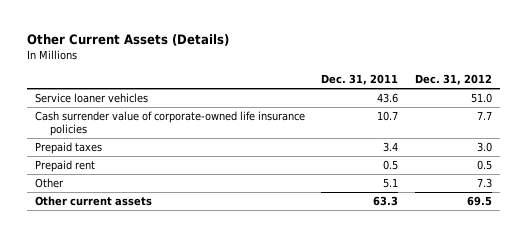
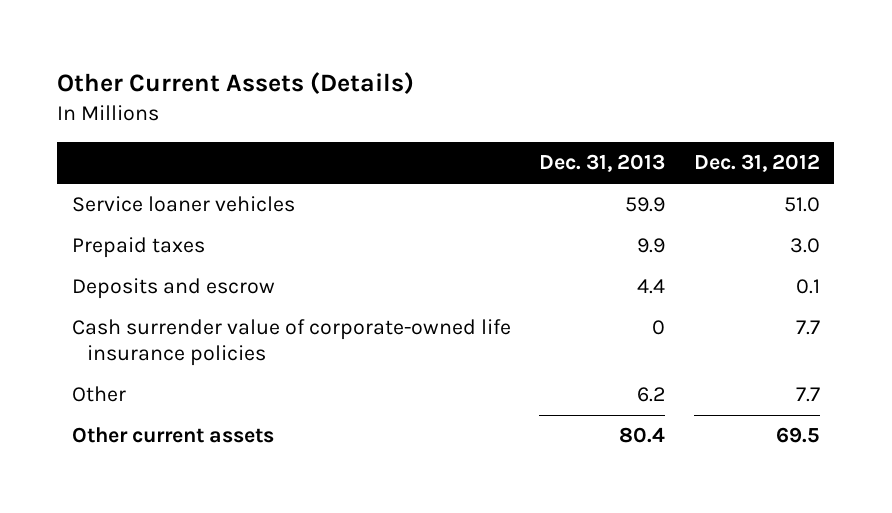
- | Dec. 31, 2011 | Dec. 31, 2012
+ | Dec. 31, 2013 | Dec. 31, 2012
- Prepaid rent | 0.5 | 0.5
- Other | 5.1 | 7.3
+ Deposits and escrow | 4.4 | 0.1
moved down: Cash surrender value of corporate-owned life insurance policies | 0 | 7.7
+ Other | 6.2 | 7.7

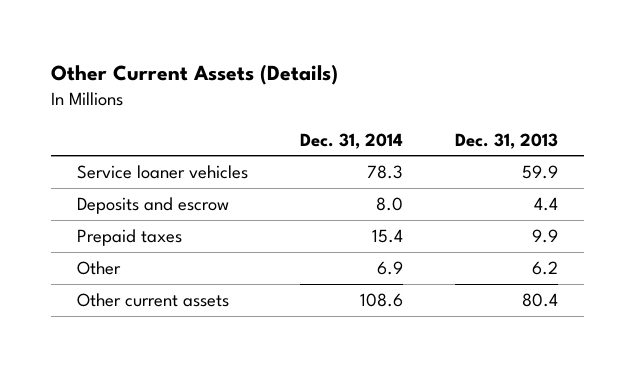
- | Dec. 31, 2013 | Dec. 31, 2012
+ | Dec. 31, 2014 | Dec. 31, 2013
- Cash surrender value of corporate-owned life insurance policies | 0 | 7.7
moved down: Prepaid taxes | 15.4 | 9.9

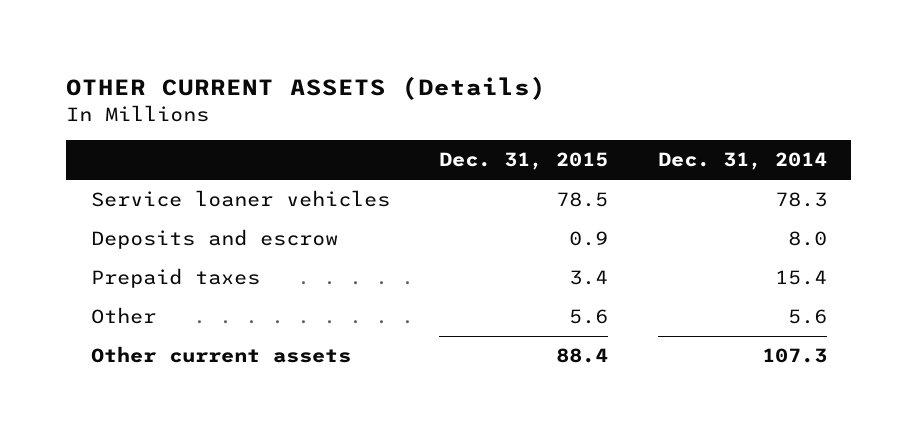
- Other Current Assets (Details)
+ OTHER CURRENT ASSETS (Details)
- | Dec. 31, 2014 | Dec. 31, 2013
+ | Dec. 31, 2015 | Dec. 31, 2014
- Other | 6.9 | 6.2
- Other current assets | 108.6 | 80.4
+ Other | 5.6 | 5.6
+ Other current assets | 88.4 | 107.3

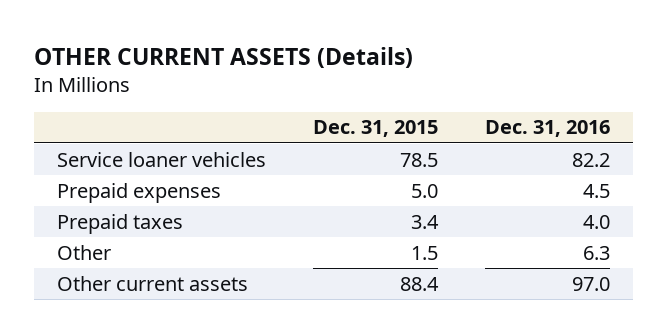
- | Dec. 31, 2015 | Dec. 31, 2014
+ | Dec. 31, 2015 | Dec. 31, 2016
- Deposits and escrow | 0.9 | 8.0
+ Prepaid expenses | 5.0 | 4.5
- Other | 5.6 | 5.6
+ Other | 1.5 | 6.3

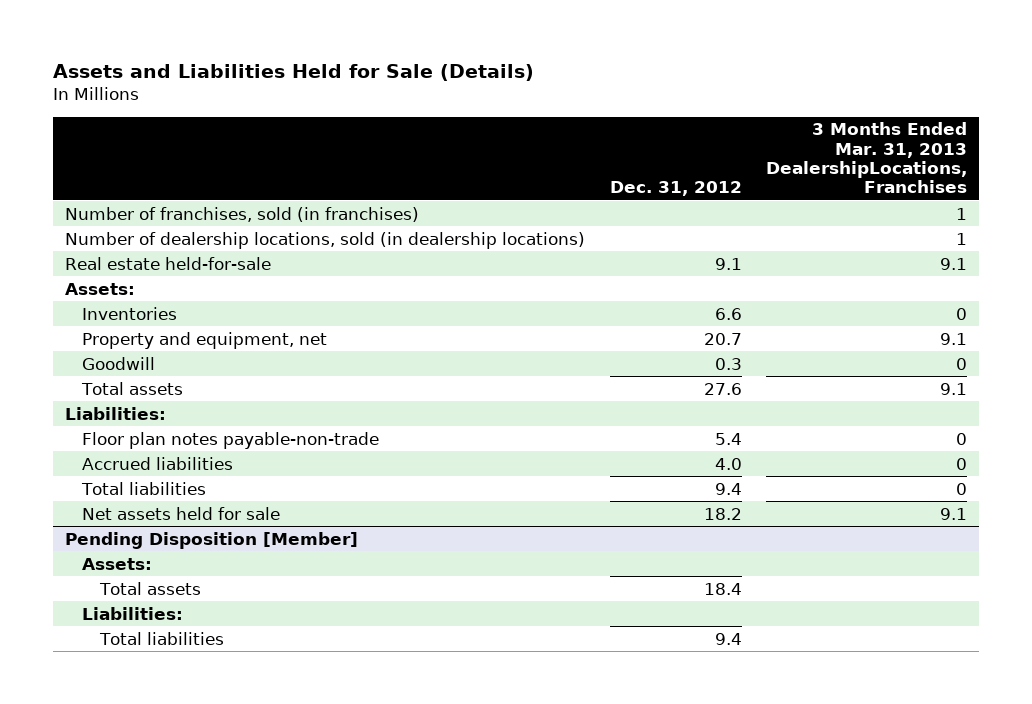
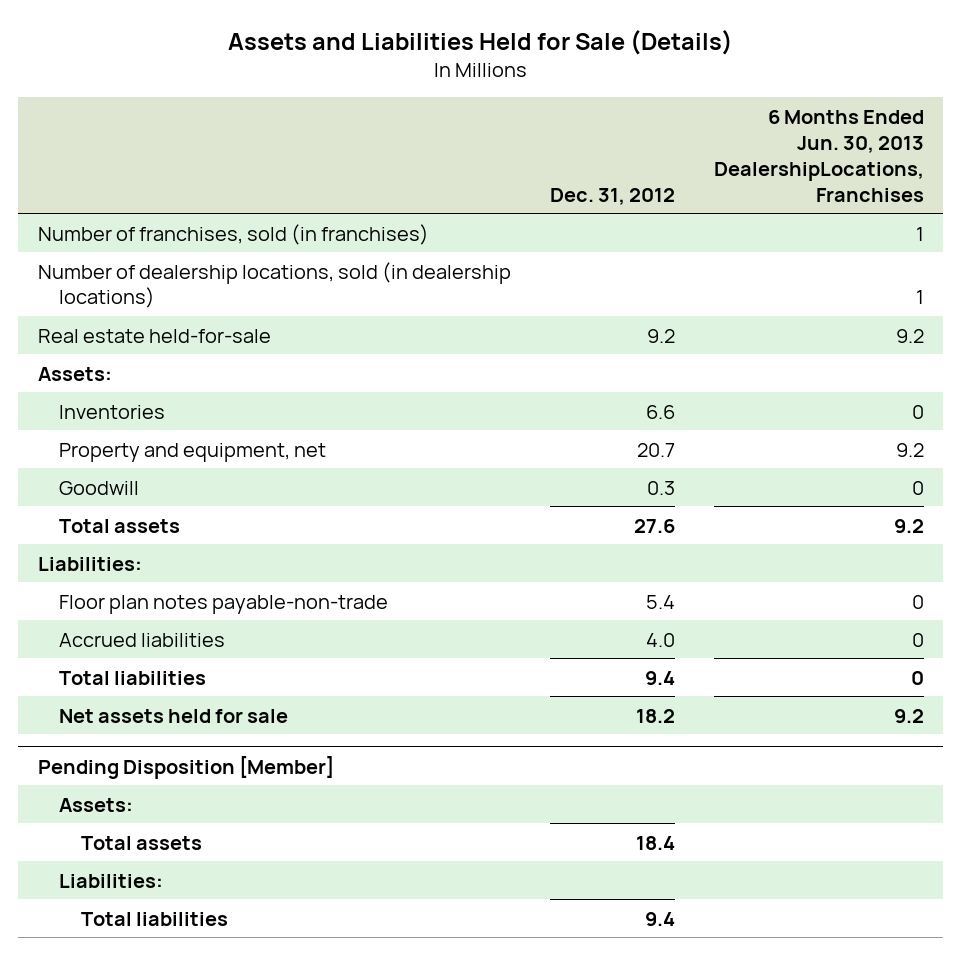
- | Dec. 31, 2012 | 3 Months Ended Mar. 31, 2013 DealershipLocations, Franchises
+ | Dec. 31, 2012 | 6 Months Ended Jun. 30, 2013 DealershipLocations, Franchises
- Real estate held-for-sale | 9.1 | 9.1
+ Real estate held-for-sale | 9.2 | 9.2

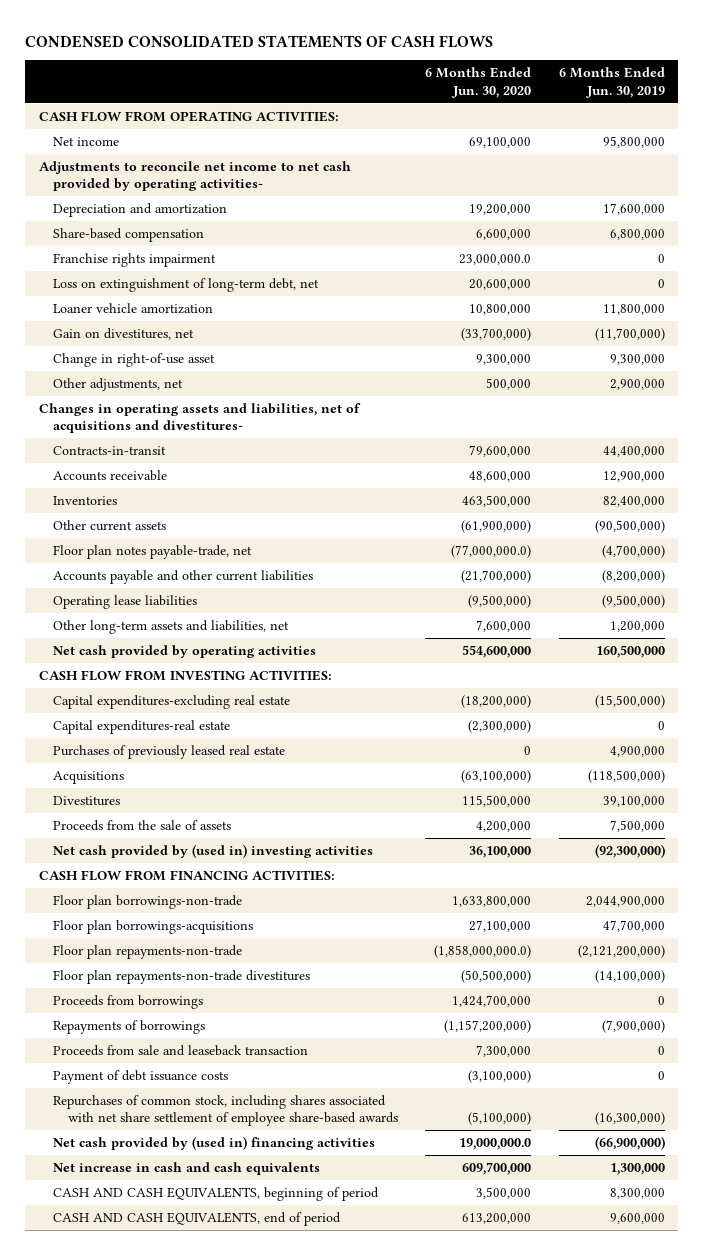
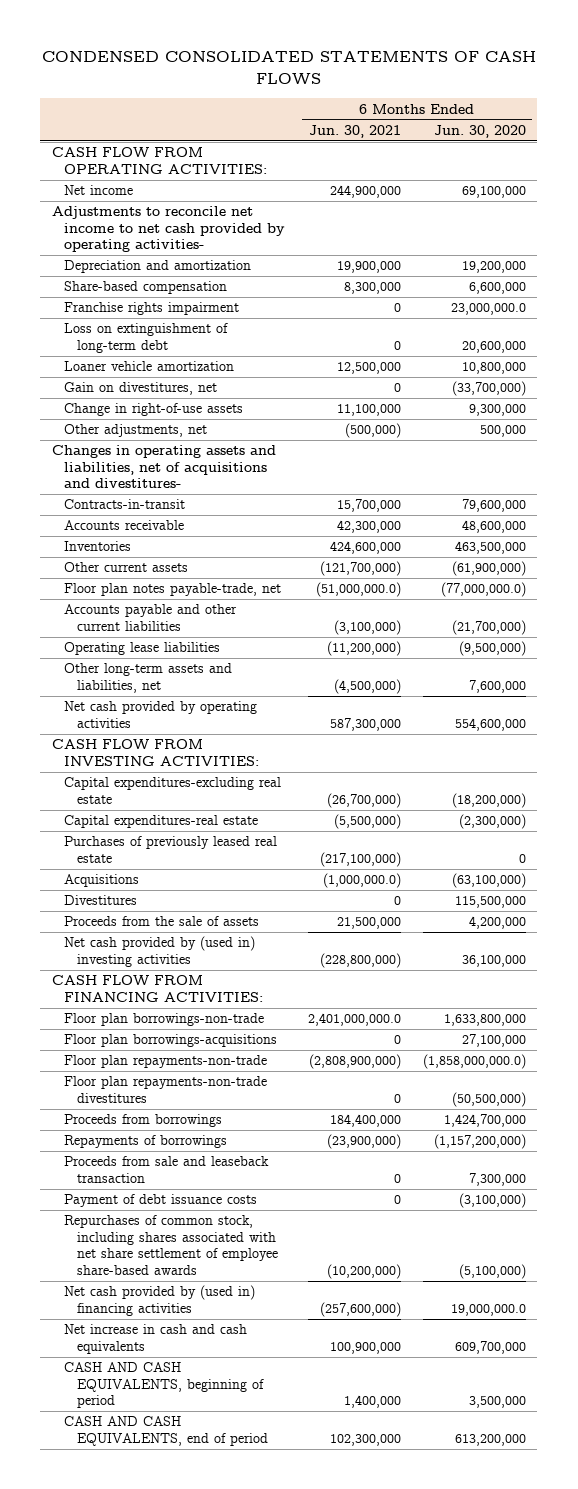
- | 6 Months Ended Jun. 30, 2020 | 6 Months Ended Jun. 30, 2019
+ | 6 Months Ended Jun. 30, 2021 | 6 Months Ended Jun. 30, 2020
- Loss on extinguishment of long-term debt, net | 20,600,000 | 0
+ Loss on extinguishment of long-term debt | 0 | 20,600,000
- Change in right-of-use asset | 9,300,000 | 9,300,000
+ Change in right-of-use assets | 11,100,000 | 9,300,000

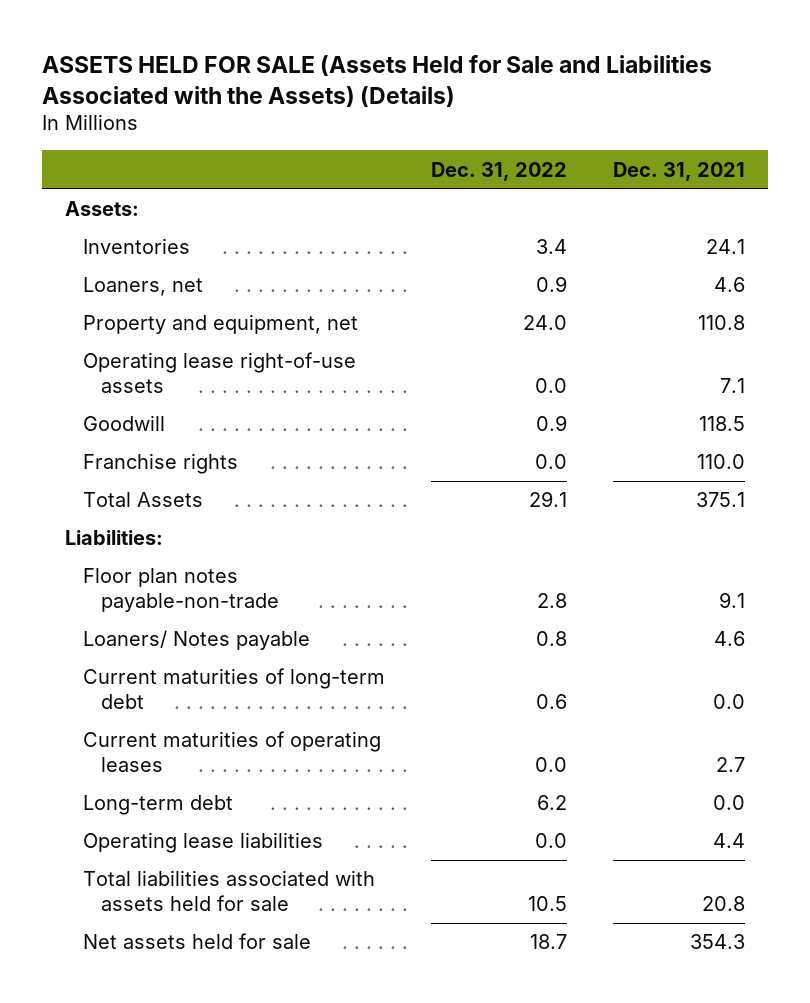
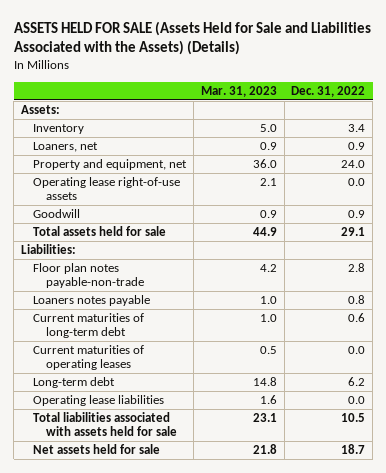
- | Dec. 31, 2022 | Dec. 31, 2021
+ | Mar. 31, 2023 | Dec. 31, 2022
- Inventories | 3.4 | 24.1
+ Inventory | 5.0 | 3.4
- Franchise rights | 0.0 | 110.0
- Total Assets | 29.1 | 375.1
+ Total assets held for sale | 44.9 | 29.1
- Loaners/ Notes payable | 0.8 | 4.6
+ Loaners notes payable | 1.0 | 0.8

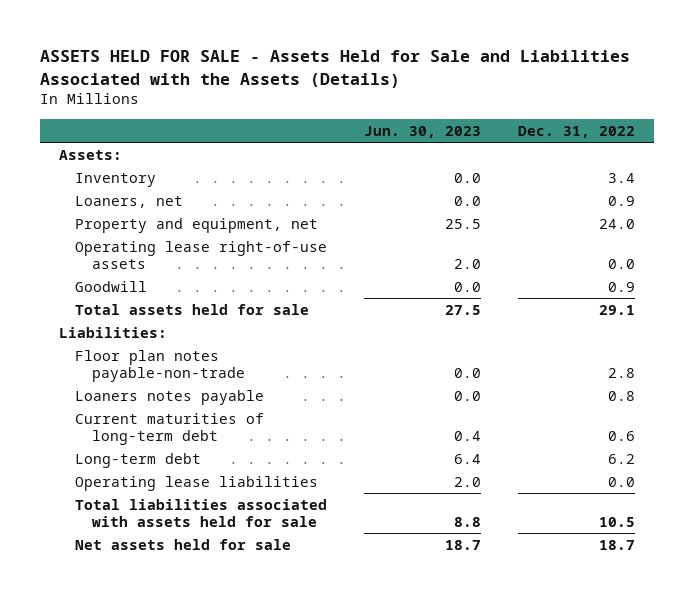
- ASSETS HELD FOR SALE (Assets Held for Sale and Liabilities Associated with the Assets) (Details)
+ ASSETS HELD FOR SALE - Assets Held for Sale and Liabilities Associated with the Assets (Details)
- | Mar. 31, 2023 | Dec. 31, 2022
+ | Jun. 30, 2023 | Dec. 31, 2022
- Current maturities of operating leases | 0.5 | 0.0

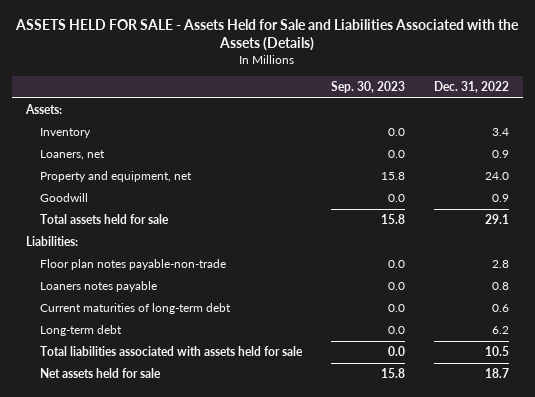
- | Jun. 30, 2023 | Dec. 31, 2022
+ | Sep. 30, 2023 | Dec. 31, 2022
- Operating lease right-of-use assets | 2.0 | 0.0
- Operating lease liabilities | 2.0 | 0.0

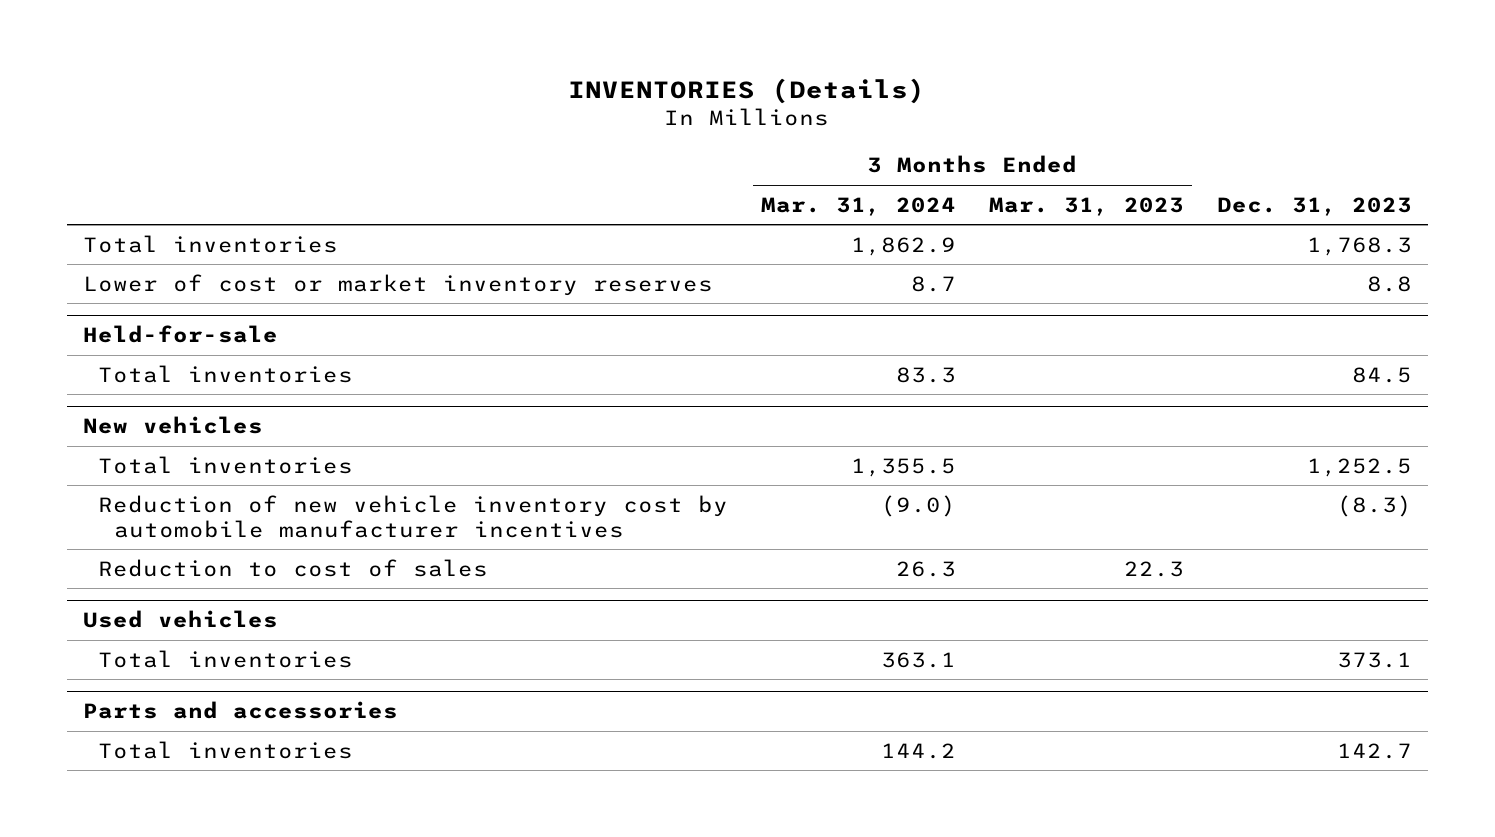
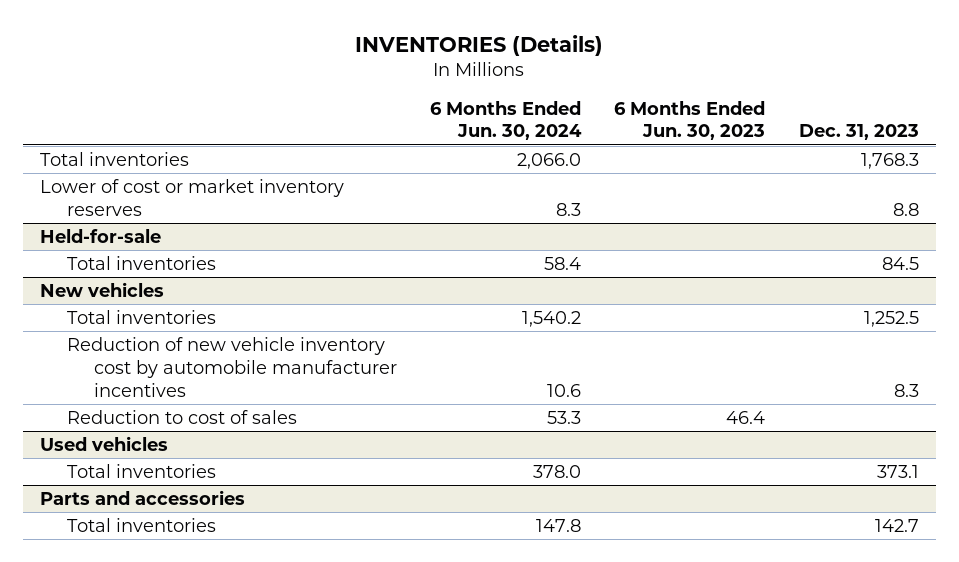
- | 3 Months Ended Mar. 31, 2024 | 3 Months Ended Mar. 31, 2023 | Dec. 31, 2023
+ | 6 Months Ended Jun. 30, 2024 | 6 Months Ended Jun. 30, 2023 | Dec. 31, 2023
@ New vehicles
- Reduction of new vehicle inventory cost by automobile manufacturer incentives | (9.0) | | (8.3)
+ Reduction of new vehicle inventory cost by automobile manufacturer incentives | 10.6 | | 8.3

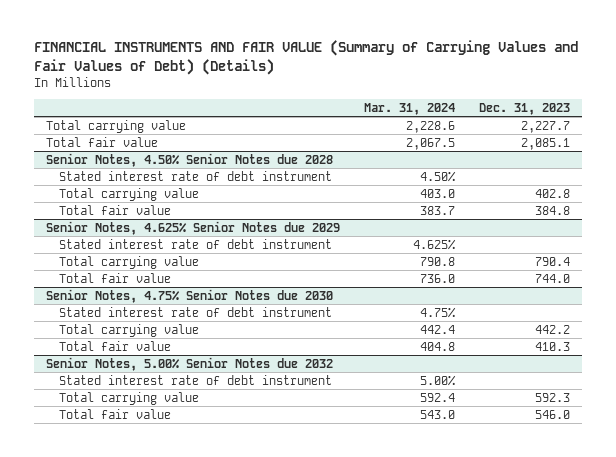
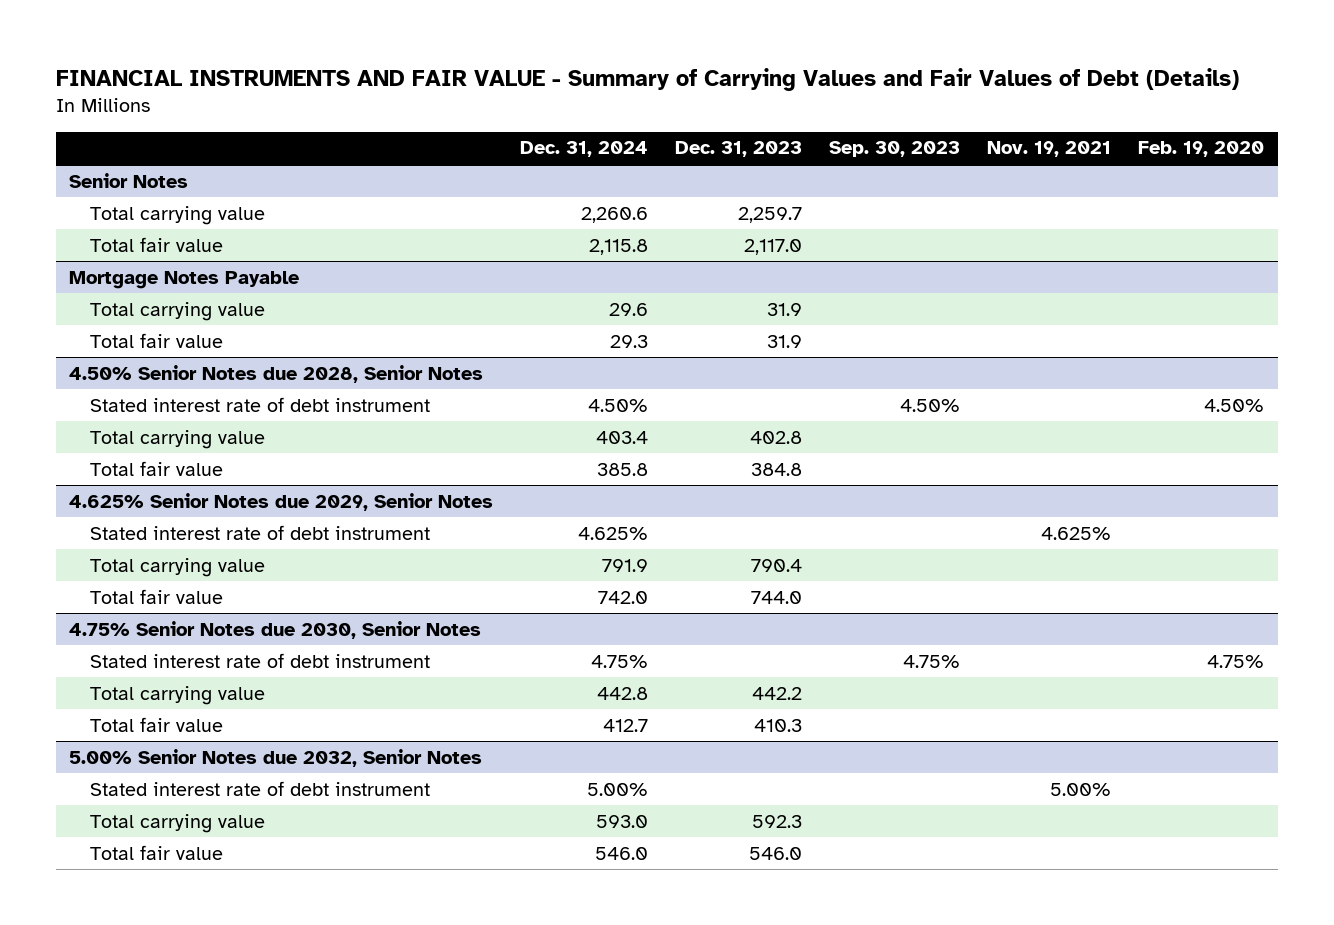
- FINANCIAL INSTRUMENTS AND FAIR VALUE (Summary of Carrying Values and Fair Values of Debt) (Details)
+ FINANCIAL INSTRUMENTS AND FAIR VALUE - Summary of Carrying Values and Fair Values of Debt (Details)
- | Mar. 31, 2024 | Dec. 31, 2023
+ | Dec. 31, 2024 | Dec. 31, 2023 | Sep. 30, 2023 | Nov. 19, 2021 | Feb. 19, 2020
- Total carrying value | 2,228.6 | 2,227.7
- Total fair value | 2,067.5 | 2,085.1
- Senior Notes, 4.50% Senior Notes due 2028
+ Senior Notes
+ Total carrying value | 2,260.6 | 2,259.7 | | |
+ Total fair value | 2,115.8 | 2,117.0 | | |
+ Mortgage Notes Payable
+ Total carrying value | 29.6 | 31.9 | | |
+ Total fair value | 29.3 | 31.9 | | |
+ 4.50% Senior Notes due 2028, Senior Notes
- Senior Notes, 4.625% Senior Notes due 2029
+ 4.625% Senior Notes due 2029, Senior Notes
- Senior Notes, 4.75% Senior Notes due 2030
+ 4.75% Senior Notes due 2030, Senior Notes
- Senior Notes, 5.00% Senior Notes due 2032
+ 5.00% Senior Notes due 2032, Senior Notes

